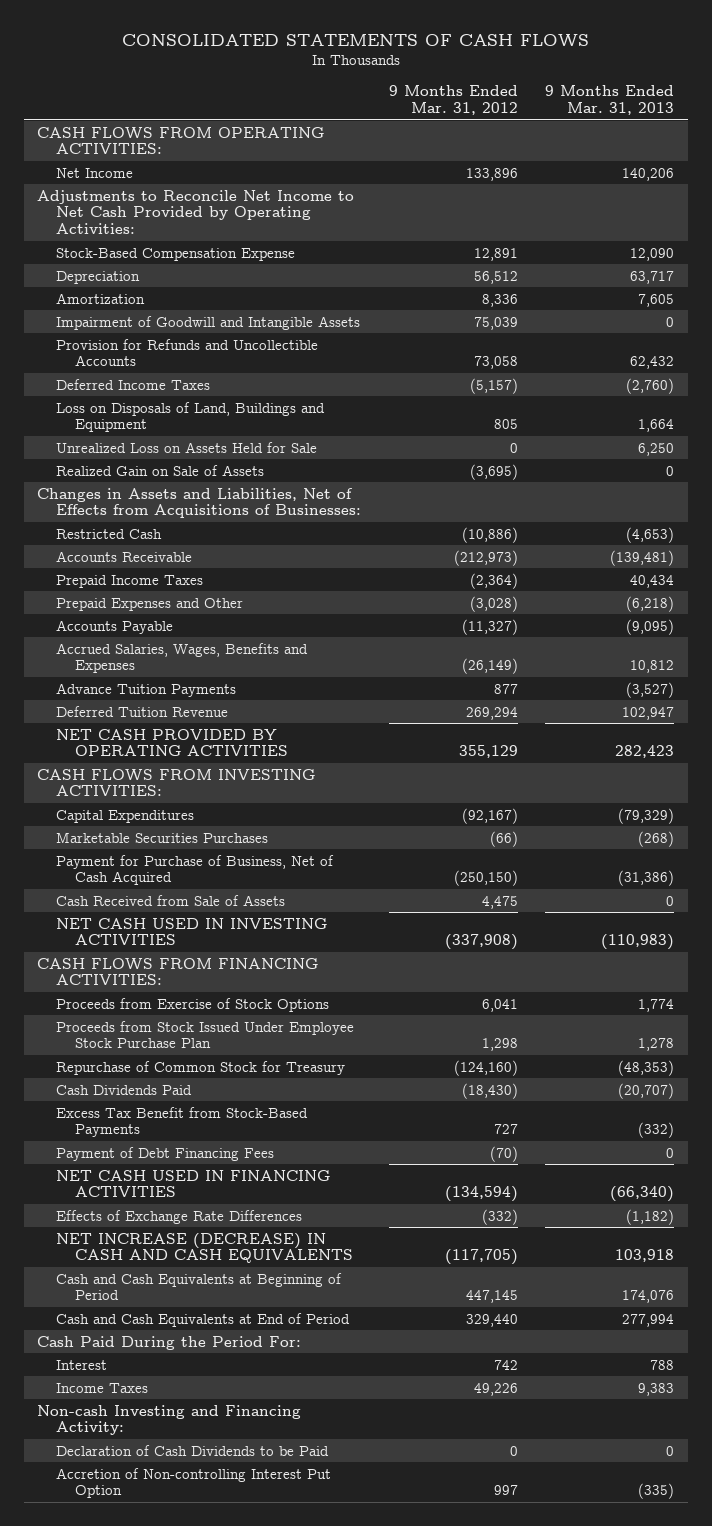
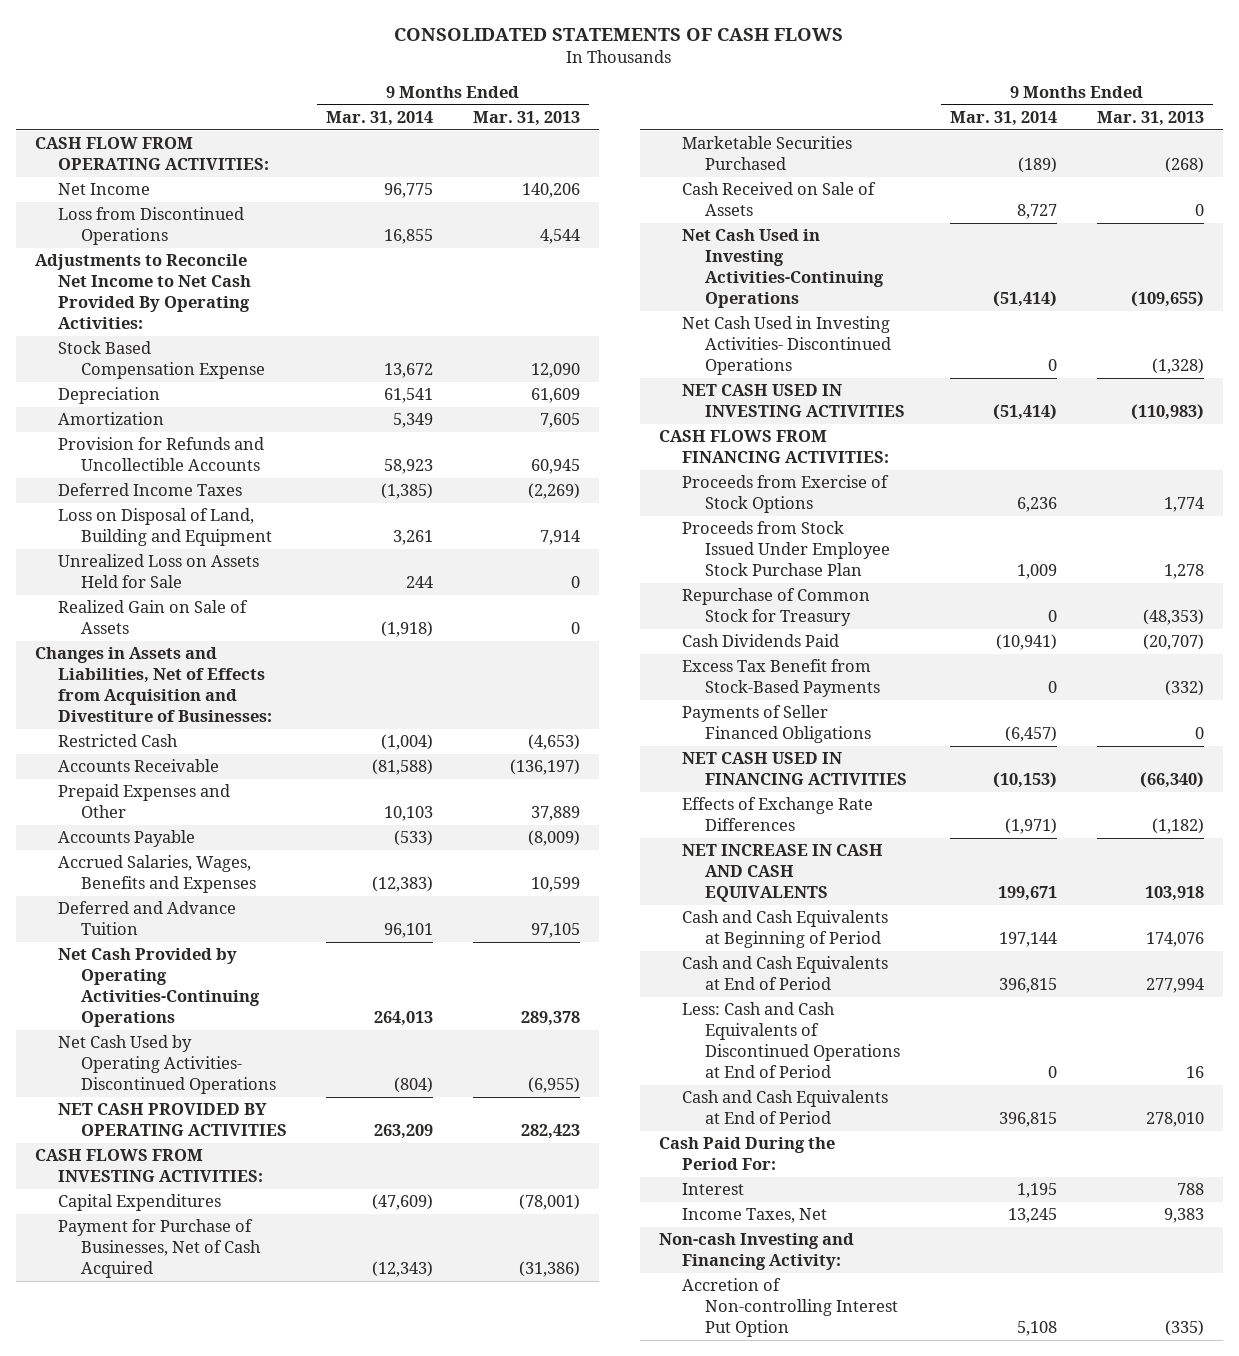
- | 9 Months Ended Mar. 31, 2012 | 9 Months Ended Mar. 31, 2013
+ | 9 Months Ended Mar. 31, 2014 | 9 Months Ended Mar. 31, 2013
- CASH FLOWS FROM OPERATING ACTIVITIES:
+ CASH FLOW FROM OPERATING ACTIVITIES:
- Adjustments to Reconcile Net Income to Net Cash Provided by Operating Activities:
- Stock-Based Compensation Expense | 12,891 | 12,090
- Depreciation | 56,512 | 63,717
+ Loss from Discontinued Operations | 16,855 | 4,544
+ Adjustments to Reconcile Net Income to Net Cash Provided By Operating Activities:
+ Stock Based Compensation Expense | 13,672 | 12,090
+ Depreciation | 61,541 | 61,609
- Impairment of Goodwill and Intangible Assets | 75,039 | 0
- Provision for Refunds and Uncollectible Accounts | 73,058 | 62,432
- Deferred Income Taxes | (5,157) | (2,760)
- Loss on Disposals of Land, Buildings and Equipment | 805 | 1,664
- Unrealized Loss on Assets Held for Sale | 0 | 6,250
+ Provision for Refunds and Uncollectible Accounts | 58,923 | 60,945
+ Deferred Income Taxes | (1,385) | (2,269)
+ Loss on Disposal of Land, Building and Equipment | 3,261 | 7,914
+ Unrealized Loss on Assets Held for Sale | 244 | 0
- Changes in Assets and Liabilities, Net of Effects from Acquisitions of Businesses:
+ Changes in Assets and Liabilities, Net of Effects from Acquisition and Divestiture of Businesses:
- Accounts Receivable | (212,973) | (139,481)
- Prepaid Income Taxes | (2,364) | 40,434
- Prepaid Expenses and Other | (3,028) | (6,218)
- Accounts Payable | (11,327) | (9,095)
- Accrued Salaries, Wages, Benefits and Expenses | (26,149) | 10,812
- Advance Tuition Payments | 877 | (3,527)
- Deferred Tuition Revenue | 269,294 | 102,947
+ Accounts Receivable | (81,588) | (136,197)
+ Prepaid Expenses and Other | 10,103 | 37,889
+ Accounts Payable | (533) | (8,009)
+ Accrued Salaries, Wages, Benefits and Expenses | (12,383) | 10,599
+ Deferred and Advance Tuition | 96,101 | 97,105
+ Net Cash Provided by Operating Activities-Continuing Operations | 264,013 | 289,378
+ Net Cash Used by Operating Activities- Discontinued Operations | (804) | (6,955)
- Capital Expenditures | (92,167) | (79,329)
- Marketable Securities Purchases | (66) | (268)
- Payment for Purchase of Business, Net of Cash Acquired | (250,150) | (31,386)
- Cash Received from Sale of Assets | 4,475 | 0
+ Capital Expenditures | (47,609) | (78,001)
+ Payment for Purchase of Businesses, Net of Cash Acquired | (12,343) | (31,386)
+ Marketable Securities Purchased | (189) | (268)
+ Cash Received on Sale of Assets | 8,727 | 0
+ Net Cash Used in Investing Activities-Continuing Operations | (51,414) | (109,655)
+ Net Cash Used in Investing Activities- Discontinued Operations | 0 | (1,328)
- Payment of Debt Financing Fees | (70) | 0
+ Payments of Seller Financed Obligations | (6,457) | 0
- NET INCREASE (DECREASE) IN CASH AND CASH EQUIVALENTS | (117,705) | 103,918
+ NET INCREASE IN CASH AND CASH EQUIVALENTS | 199,671 | 103,918
+ Less: Cash and Cash Equivalents of Discontinued Operations at End of Period | 0 | 16
+ Cash and Cash Equivalents at End of Period | 396,815 | 278,010
- Income Taxes | 49,226 | 9,383
+ Income Taxes, Net | 13,245 | 9,383
- Declaration of Cash Dividends to be Paid | 0 | 0

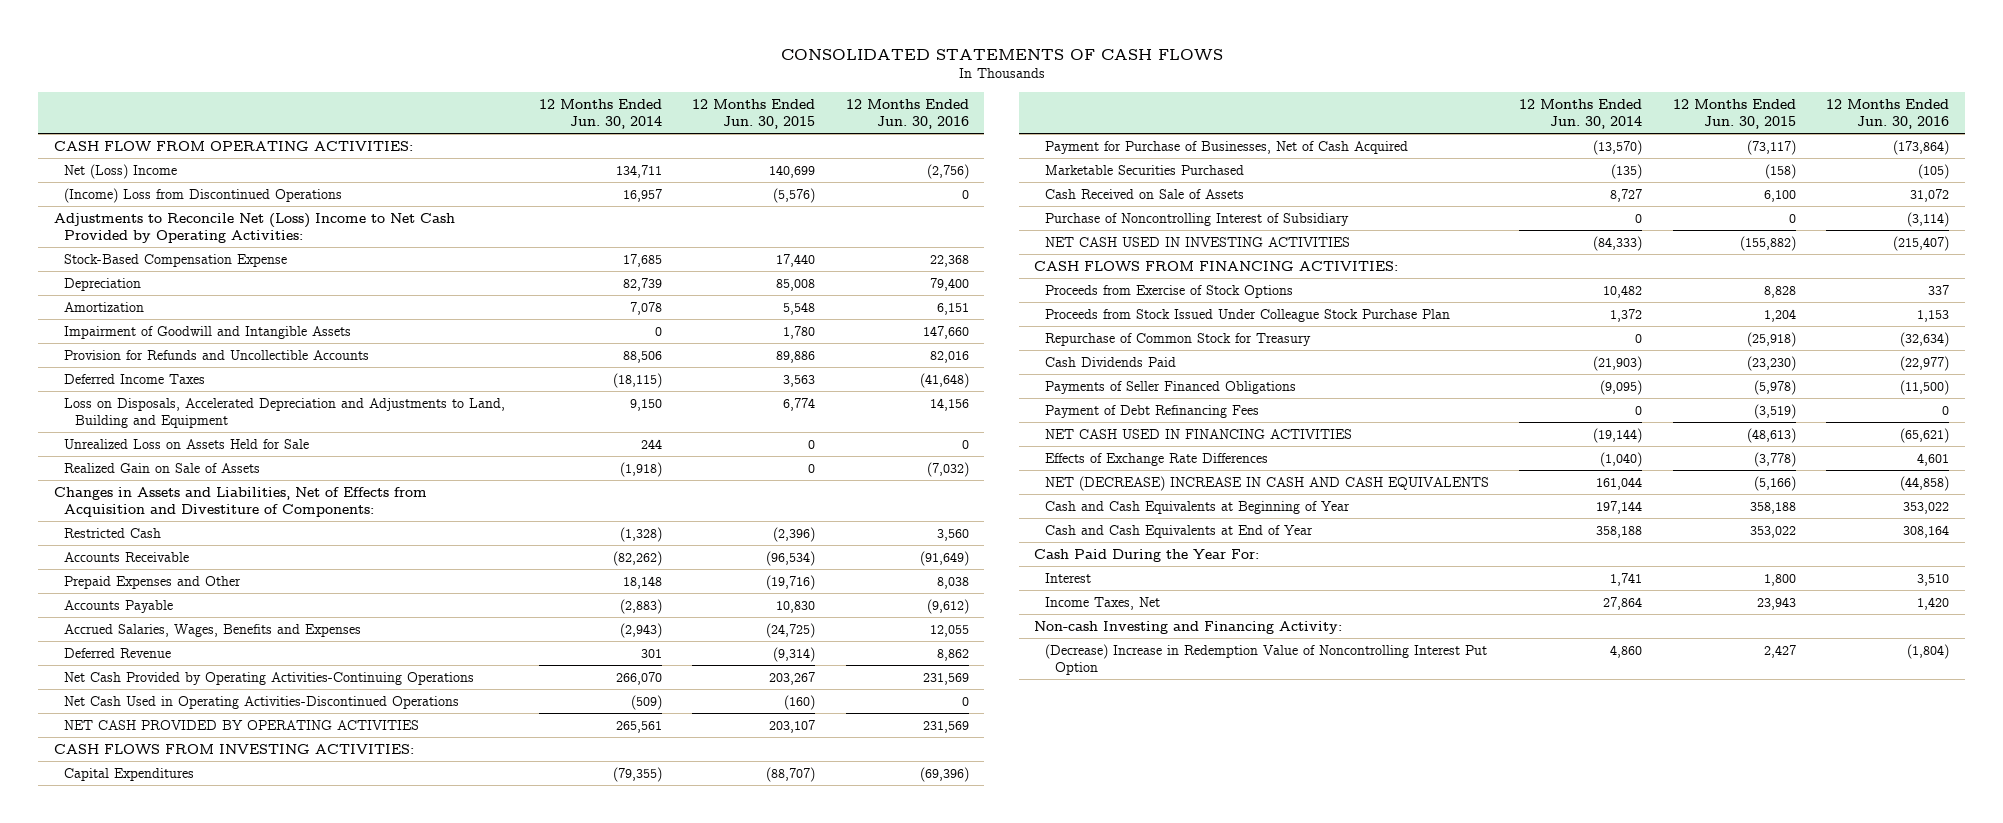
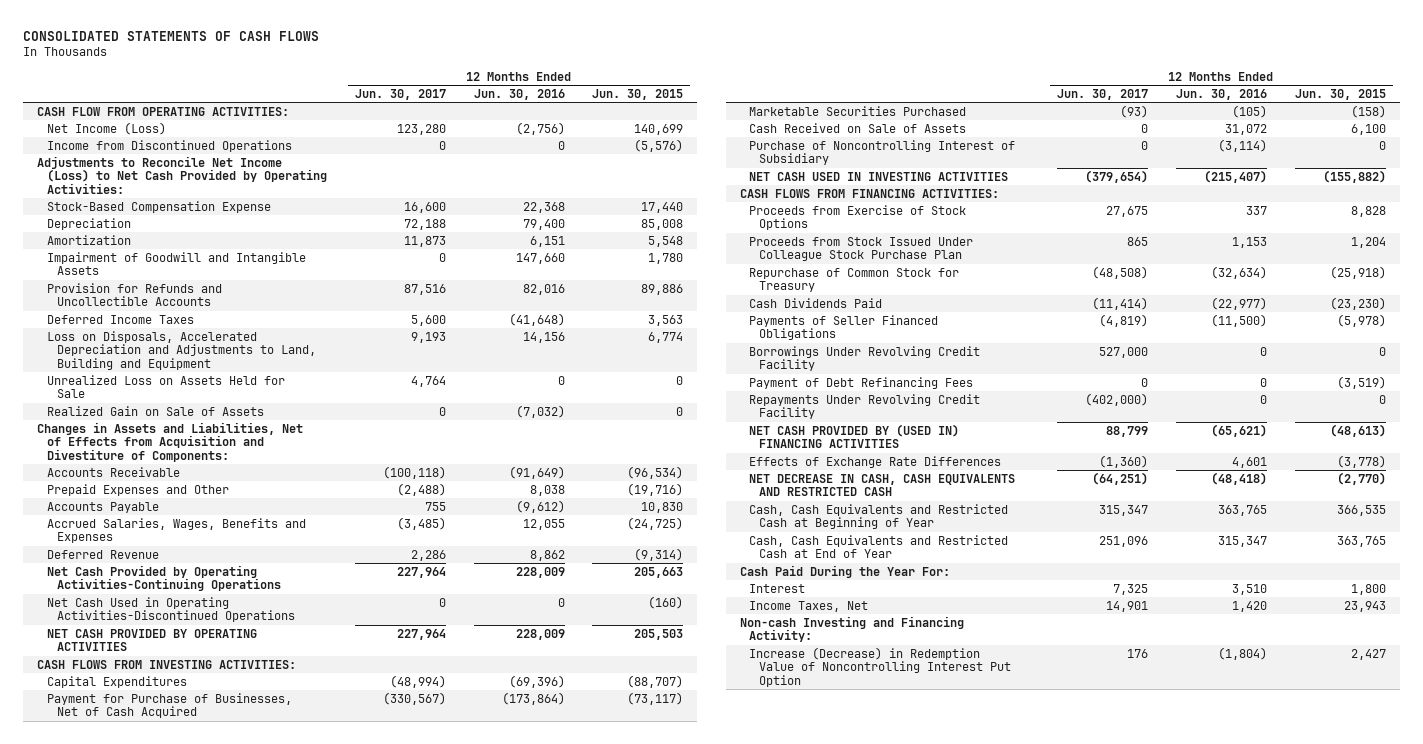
- | 12 Months Ended Jun. 30, 2014 | 12 Months Ended Jun. 30, 2015 | 12 Months Ended Jun. 30, 2016
+ | 12 Months Ended Jun. 30, 2017 | 12 Months Ended Jun. 30, 2016 | 12 Months Ended Jun. 30, 2015
- Net (Loss) Income | 134,711 | 140,699 | (2,756)
- (Income) Loss from Discontinued Operations | 16,957 | (5,576) | 0
- Adjustments to Reconcile Net (Loss) Income to Net Cash Provided by Operating Activities:
+ Net Income (Loss) | 123,280 | (2,756) | 140,699
+ Income from Discontinued Operations | 0 | 0 | (5,576)
+ Adjustments to Reconcile Net Income (Loss) to Net Cash Provided by Operating Activities:
- Restricted Cash | (1,328) | (2,396) | 3,560
- Net Cash Provided by Operating Activities-Continuing Operations | 266,070 | 203,267 | 231,569
+ Net Cash Provided by Operating Activities-Continuing Operations | 227,964 | 228,009 | 205,663
- NET CASH PROVIDED BY OPERATING ACTIVITIES | 265,561 | 203,107 | 231,569
+ NET CASH PROVIDED BY OPERATING ACTIVITIES | 227,964 | 228,009 | 205,503
+ Borrowings Under Revolving Credit Facility | 527,000 | 0 | 0
- NET CASH USED IN FINANCING ACTIVITIES | (19,144) | (48,613) | (65,621)
+ Repayments Under Revolving Credit Facility | (402,000) | 0 | 0
+ NET CASH PROVIDED BY (USED IN) FINANCING ACTIVITIES | 88,799 | (65,621) | (48,613)
- NET (DECREASE) INCREASE IN CASH AND CASH EQUIVALENTS | 161,044 | (5,166) | (44,858)
- Cash and Cash Equivalents at Beginning of Year | 197,144 | 358,188 | 353,022
- Cash and Cash Equivalents at End of Year | 358,188 | 353,022 | 308,164
+ NET DECREASE IN CASH, CASH EQUIVALENTS AND RESTRICTED CASH | (64,251) | (48,418) | (2,770)
+ Cash, Cash Equivalents and Restricted Cash at Beginning of Year | 315,347 | 363,765 | 366,535
+ Cash, Cash Equivalents and Restricted Cash at End of Year | 251,096 | 315,347 | 363,765
- (Decrease) Increase in Redemption Value of Noncontrolling Interest Put Option | 4,860 | 2,427 | (1,804)
+ Increase (Decrease) in Redemption Value of Noncontrolling Interest Put Option | 176 | (1,804) | 2,427

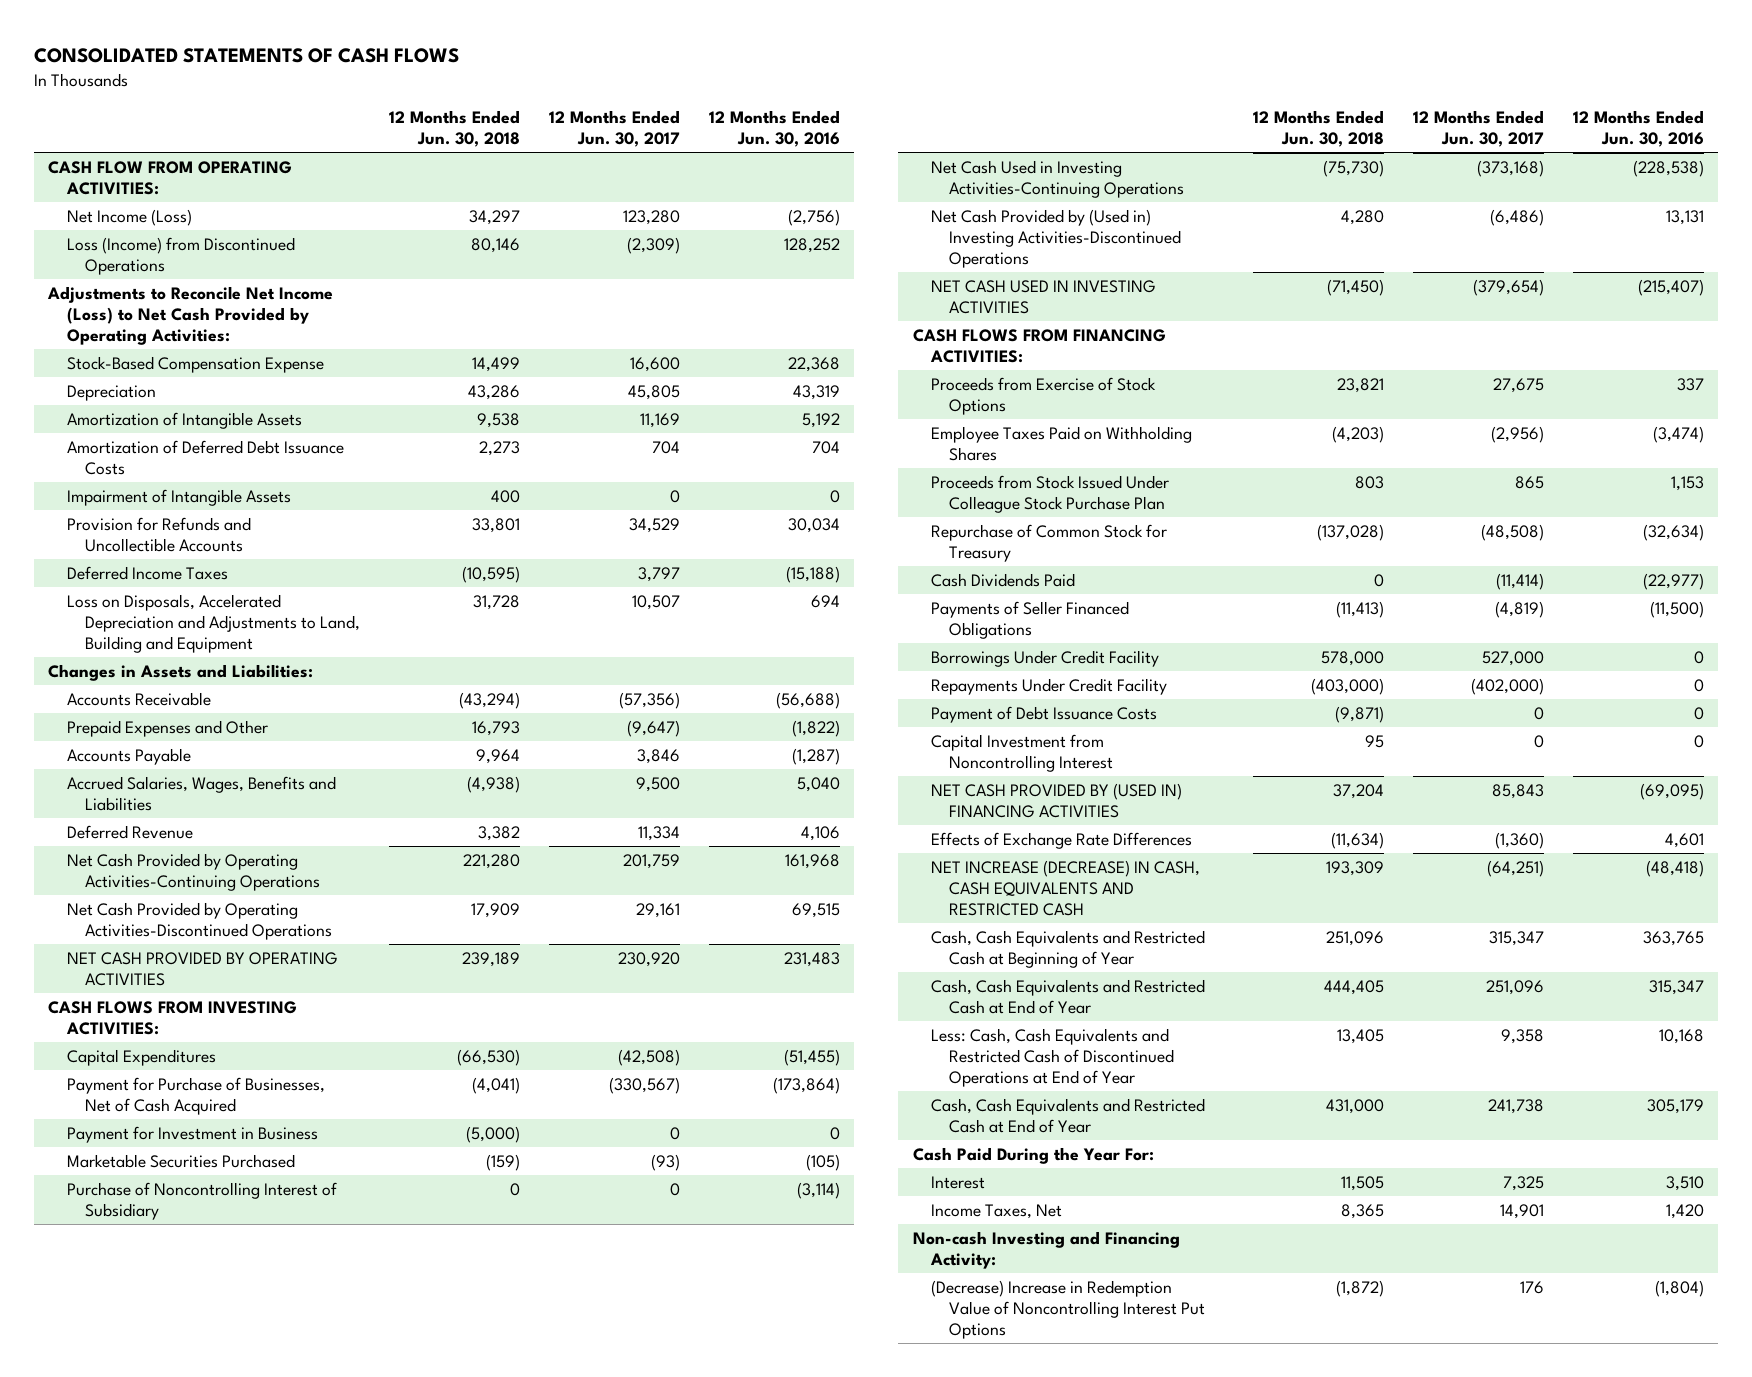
- | 12 Months Ended Jun. 30, 2017 | 12 Months Ended Jun. 30, 2016 | 12 Months Ended Jun. 30, 2015
+ | 12 Months Ended Jun. 30, 2018 | 12 Months Ended Jun. 30, 2017 | 12 Months Ended Jun. 30, 2016
- Income from Discontinued Operations | 0 | 0 | (5,576)
+ Loss (Income) from Discontinued Operations | 80,146 | (2,309) | 128,252
- Depreciation | 72,188 | 79,400 | 85,008
- Amortization | 11,873 | 6,151 | 5,548
- Impairment of Goodwill and Intangible Assets | 0 | 147,660 | 1,780
- Provision for Refunds and Uncollectible Accounts | 87,516 | 82,016 | 89,886
- Deferred Income Taxes | 5,600 | (41,648) | 3,563
- Loss on Disposals, Accelerated Depreciation and Adjustments to Land, Building and Equipment | 9,193 | 14,156 | 6,774
- Unrealized Loss on Assets Held for Sale | 4,764 | 0 | 0
- Realized Gain on Sale of Assets | 0 | (7,032) | 0
- Changes in Assets and Liabilities, Net of Effects from Acquisition and Divestiture of Components:
- Accounts Receivable | (100,118) | (91,649) | (96,534)
- Prepaid Expenses and Other | (2,488) | 8,038 | (19,716)
- Accounts Payable | 755 | (9,612) | 10,830
- Accrued Salaries, Wages, Benefits and Expenses | (3,485) | 12,055 | (24,725)
- Deferred Revenue | 2,286 | 8,862 | (9,314)
- Net Cash Provided by Operating Activities-Continuing Operations | 227,964 | 228,009 | 205,663
- Net Cash Used in Operating Activities-Discontinued Operations | 0 | 0 | (160)
- NET CASH PROVIDED BY OPERATING ACTIVITIES | 227,964 | 228,009 | 205,503
+ Depreciation | 43,286 | 45,805 | 43,319
+ Amortization of Intangible Assets | 9,538 | 11,169 | 5,192
+ Amortization of Deferred Debt Issuance Costs | 2,273 | 704 | 704
+ Impairment of Intangible Assets | 400 | 0 | 0
+ Provision for Refunds and Uncollectible Accounts | 33,801 | 34,529 | 30,034
+ Deferred Income Taxes | (10,595) | 3,797 | (15,188)
+ Loss on Disposals, Accelerated Depreciation and Adjustments to Land, Building and Equipment | 31,728 | 10,507 | 694
+ Changes in Assets and Liabilities:
+ Accounts Receivable | (43,294) | (57,356) | (56,688)
+ Prepaid Expenses and Other | 16,793 | (9,647) | (1,822)
+ Accounts Payable | 9,964 | 3,846 | (1,287)
+ Accrued Salaries, Wages, Benefits and Liabilities | (4,938) | 9,500 | 5,040
+ Deferred Revenue | 3,382 | 11,334 | 4,106
+ Net Cash Provided by Operating Activities-Continuing Operations | 221,280 | 201,759 | 161,968
+ Net Cash Provided by Operating Activities-Discontinued Operations | 17,909 | 29,161 | 69,515
+ NET CASH PROVIDED BY OPERATING ACTIVITIES | 239,189 | 230,920 | 231,483
- Capital Expenditures | (48,994) | (69,396) | (88,707)
+ Capital Expenditures | (66,530) | (42,508) | (51,455)
+ Payment for Investment in Business | (5,000) | 0 | 0
- Cash Received on Sale of Assets | 0 | 31,072 | 6,100
+ Net Cash Used in Investing Activities-Continuing Operations | (75,730) | (373,168) | (228,538)
+ Net Cash Provided by (Used in) Investing Activities-Discontinued Operations | 4,280 | (6,486) | 13,131
+ Employee Taxes Paid on Withholding Shares | (4,203) | (2,956) | (3,474)
- Borrowings Under Revolving Credit Facility | 527,000 | 0 | 0
- Payment of Debt Refinancing Fees | 0 | 0 | (3,519)
- Repayments Under Revolving Credit Facility | (402,000) | 0 | 0
- NET CASH PROVIDED BY (USED IN) FINANCING ACTIVITIES | 88,799 | (65,621) | (48,613)
+ Borrowings Under Credit Facility | 578,000 | 527,000 | 0
+ Repayments Under Credit Facility | (403,000) | (402,000) | 0
+ Payment of Debt Issuance Costs | (9,871) | 0 | 0
+ Capital Investment from Noncontrolling Interest | 95 | 0 | 0
+ NET CASH PROVIDED BY (USED IN) FINANCING ACTIVITIES | 37,204 | 85,843 | (69,095)
- NET DECREASE IN CASH, CASH EQUIVALENTS AND RESTRICTED CASH | (64,251) | (48,418) | (2,770)
+ NET INCREASE (DECREASE) IN CASH, CASH EQUIVALENTS AND RESTRICTED CASH | 193,309 | (64,251) | (48,418)
+ Less: Cash, Cash Equivalents and Restricted Cash of Discontinued Operations at End of Year | 13,405 | 9,358 | 10,168
+ Cash, Cash Equivalents and Restricted Cash at End of Year | 431,000 | 241,738 | 305,179
- Increase (Decrease) in Redemption Value of Noncontrolling Interest Put Option | 176 | (1,804) | 2,427
+ (Decrease) Increase in Redemption Value of Noncontrolling Interest Put Options | (1,872) | 176 | (1,804)

